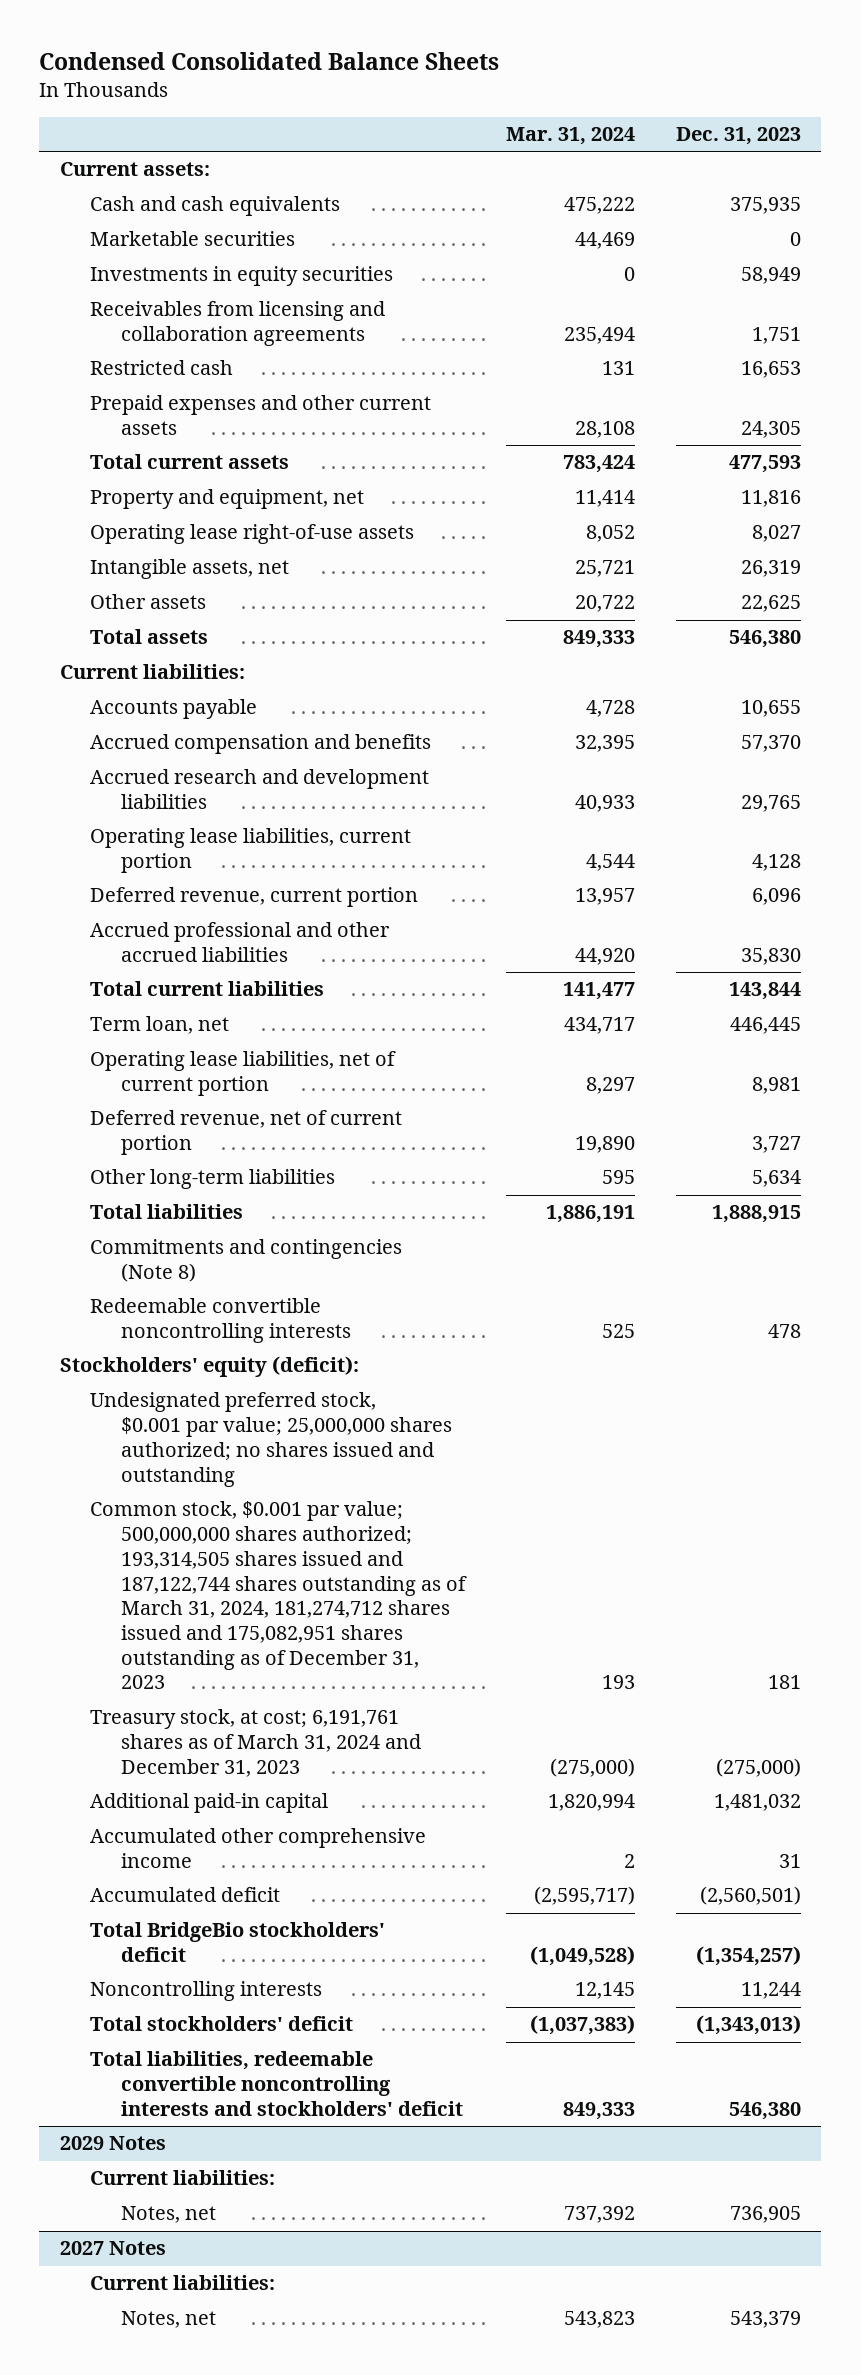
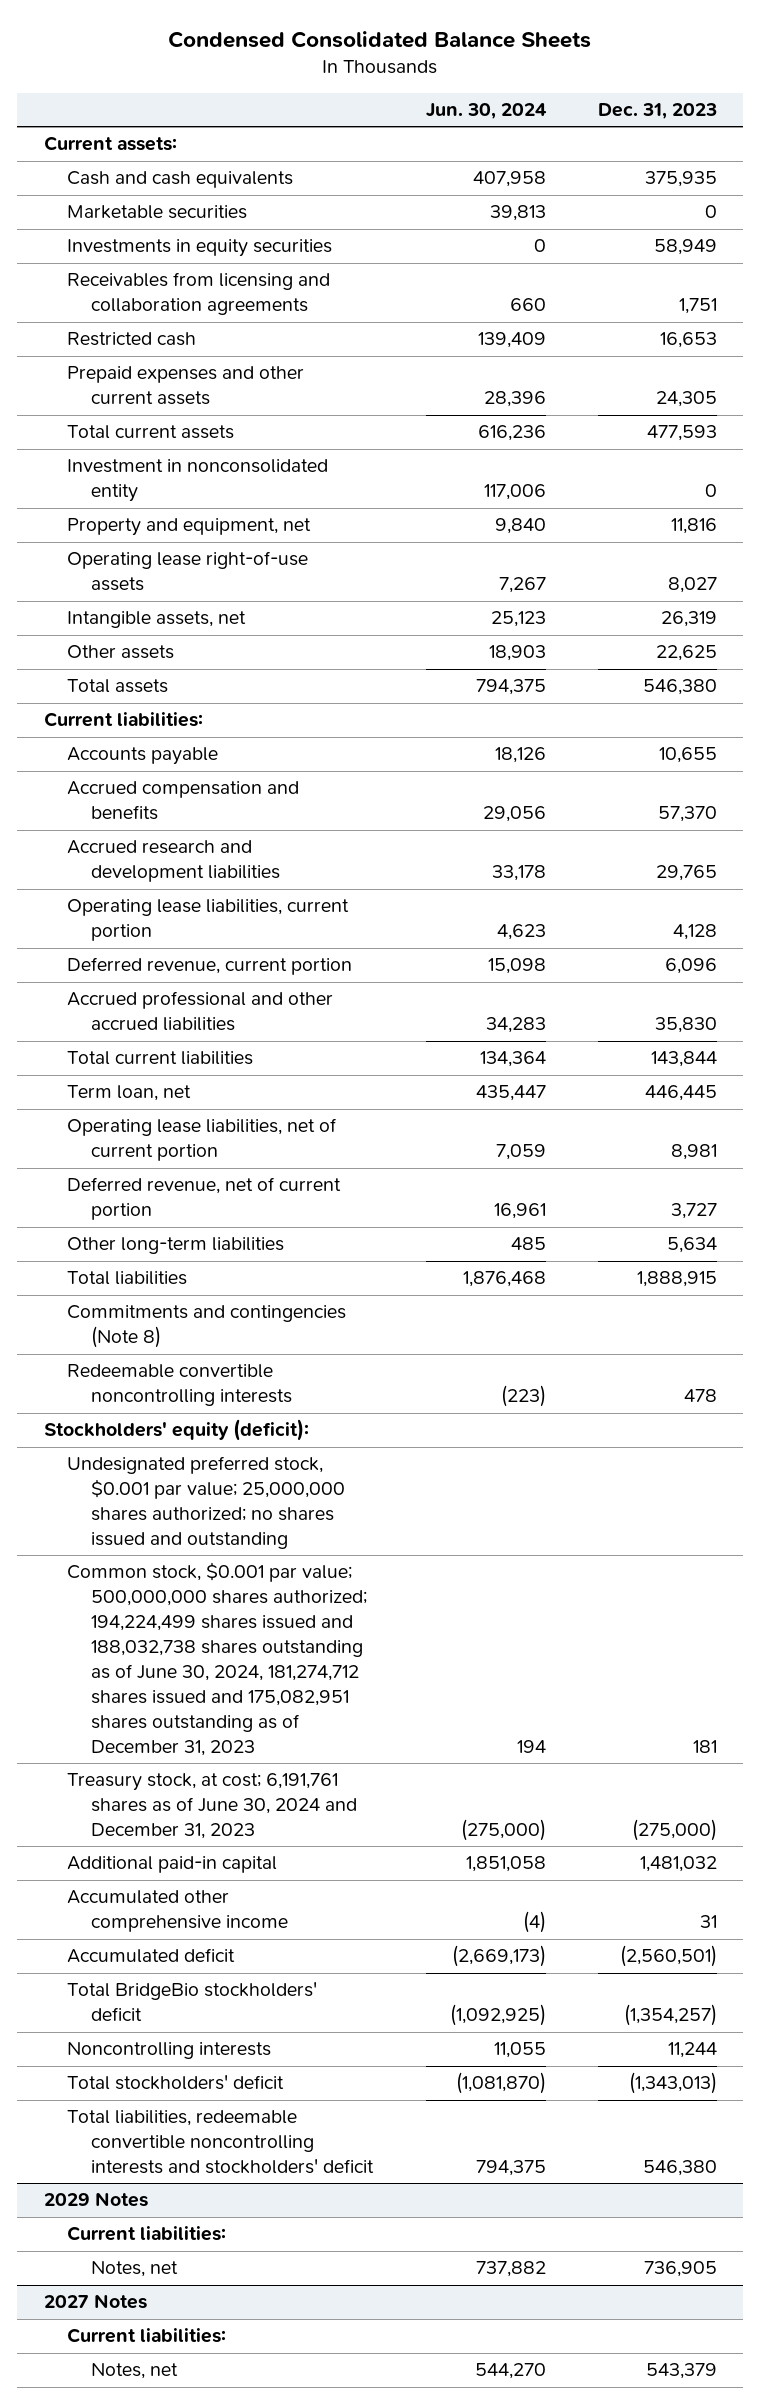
- | Mar. 31, 2024 | Dec. 31, 2023
+ | Jun. 30, 2024 | Dec. 31, 2023
+ Investment in nonconsolidated entity | 117,006 | 0
- Common stock, $0.001 par value; 500,000,000 shares authorized; 193,314,505 shares issued and 187,122,744 shares outstanding as of March 31, 2024, 181,274,712 shares issued and 175,082,951 shares outstanding as of December 31, 2023 | 193 | 181
- Treasury stock, at cost; 6,191,761 shares as of March 31, 2024 and December 31, 2023 | (275,000) | (275,000)
+ Common stock, $0.001 par value; 500,000,000 shares authorized; 194,224,499 shares issued and 188,032,738 shares outstanding as of June 30, 2024, 181,274,712 shares issued and 175,082,951 shares outstanding as of December 31, 2023 | 194 | 181
+ Treasury stock, at cost; 6,191,761 shares as of June 30, 2024 and December 31, 2023 | (275,000) | (275,000)

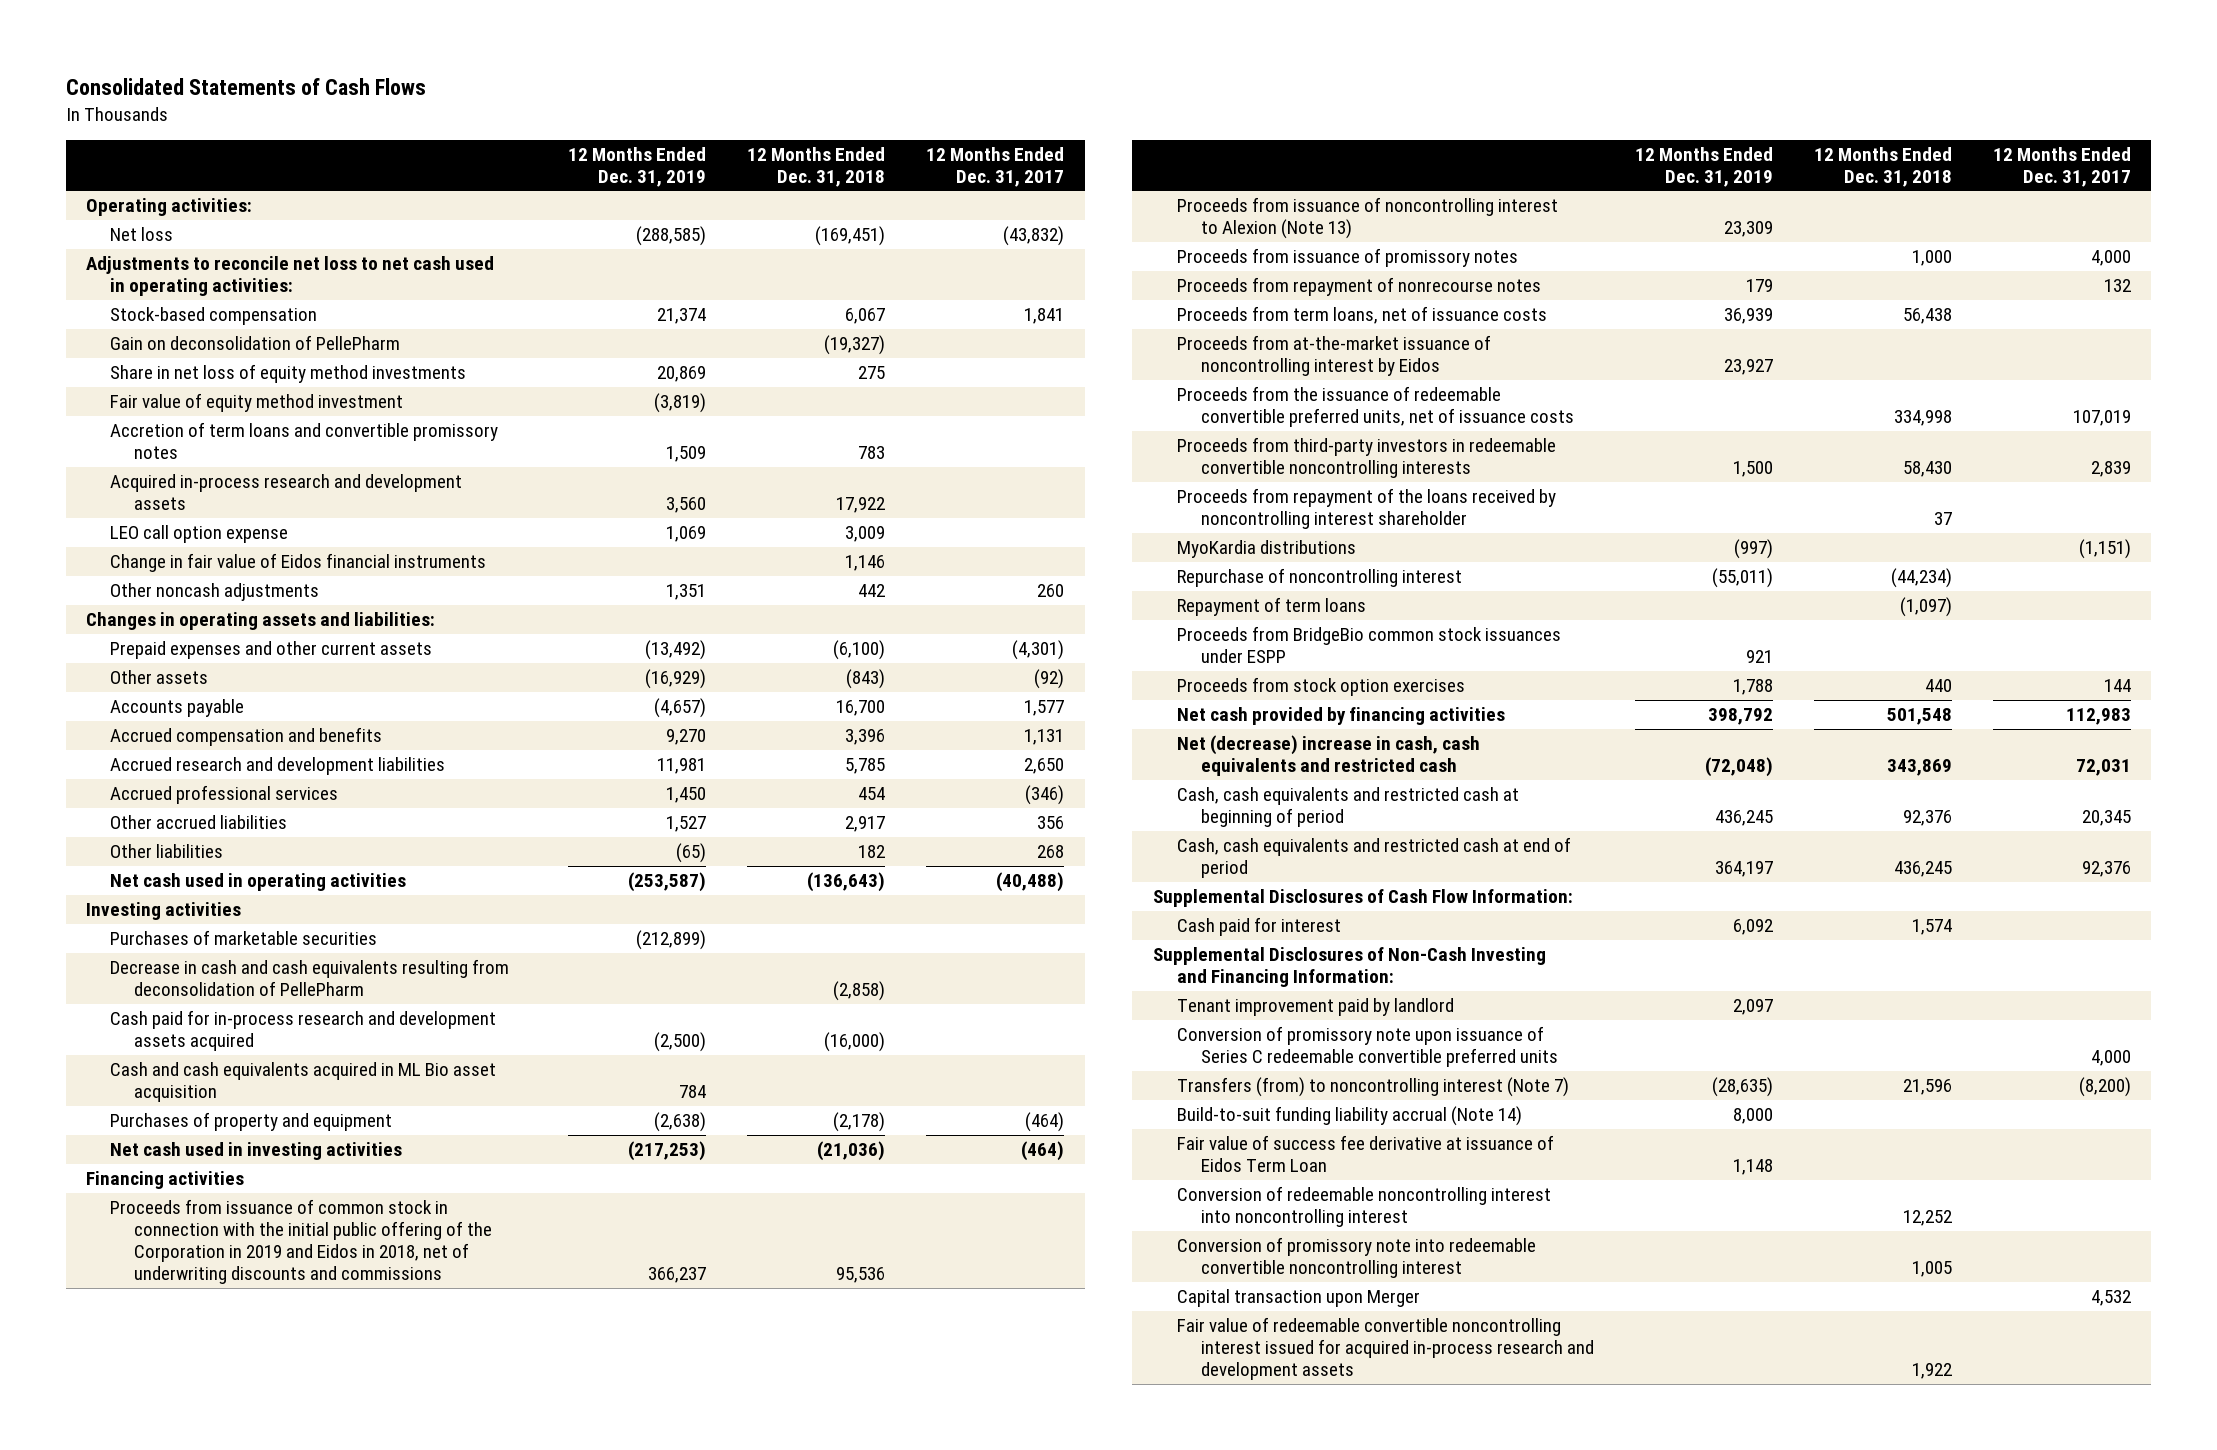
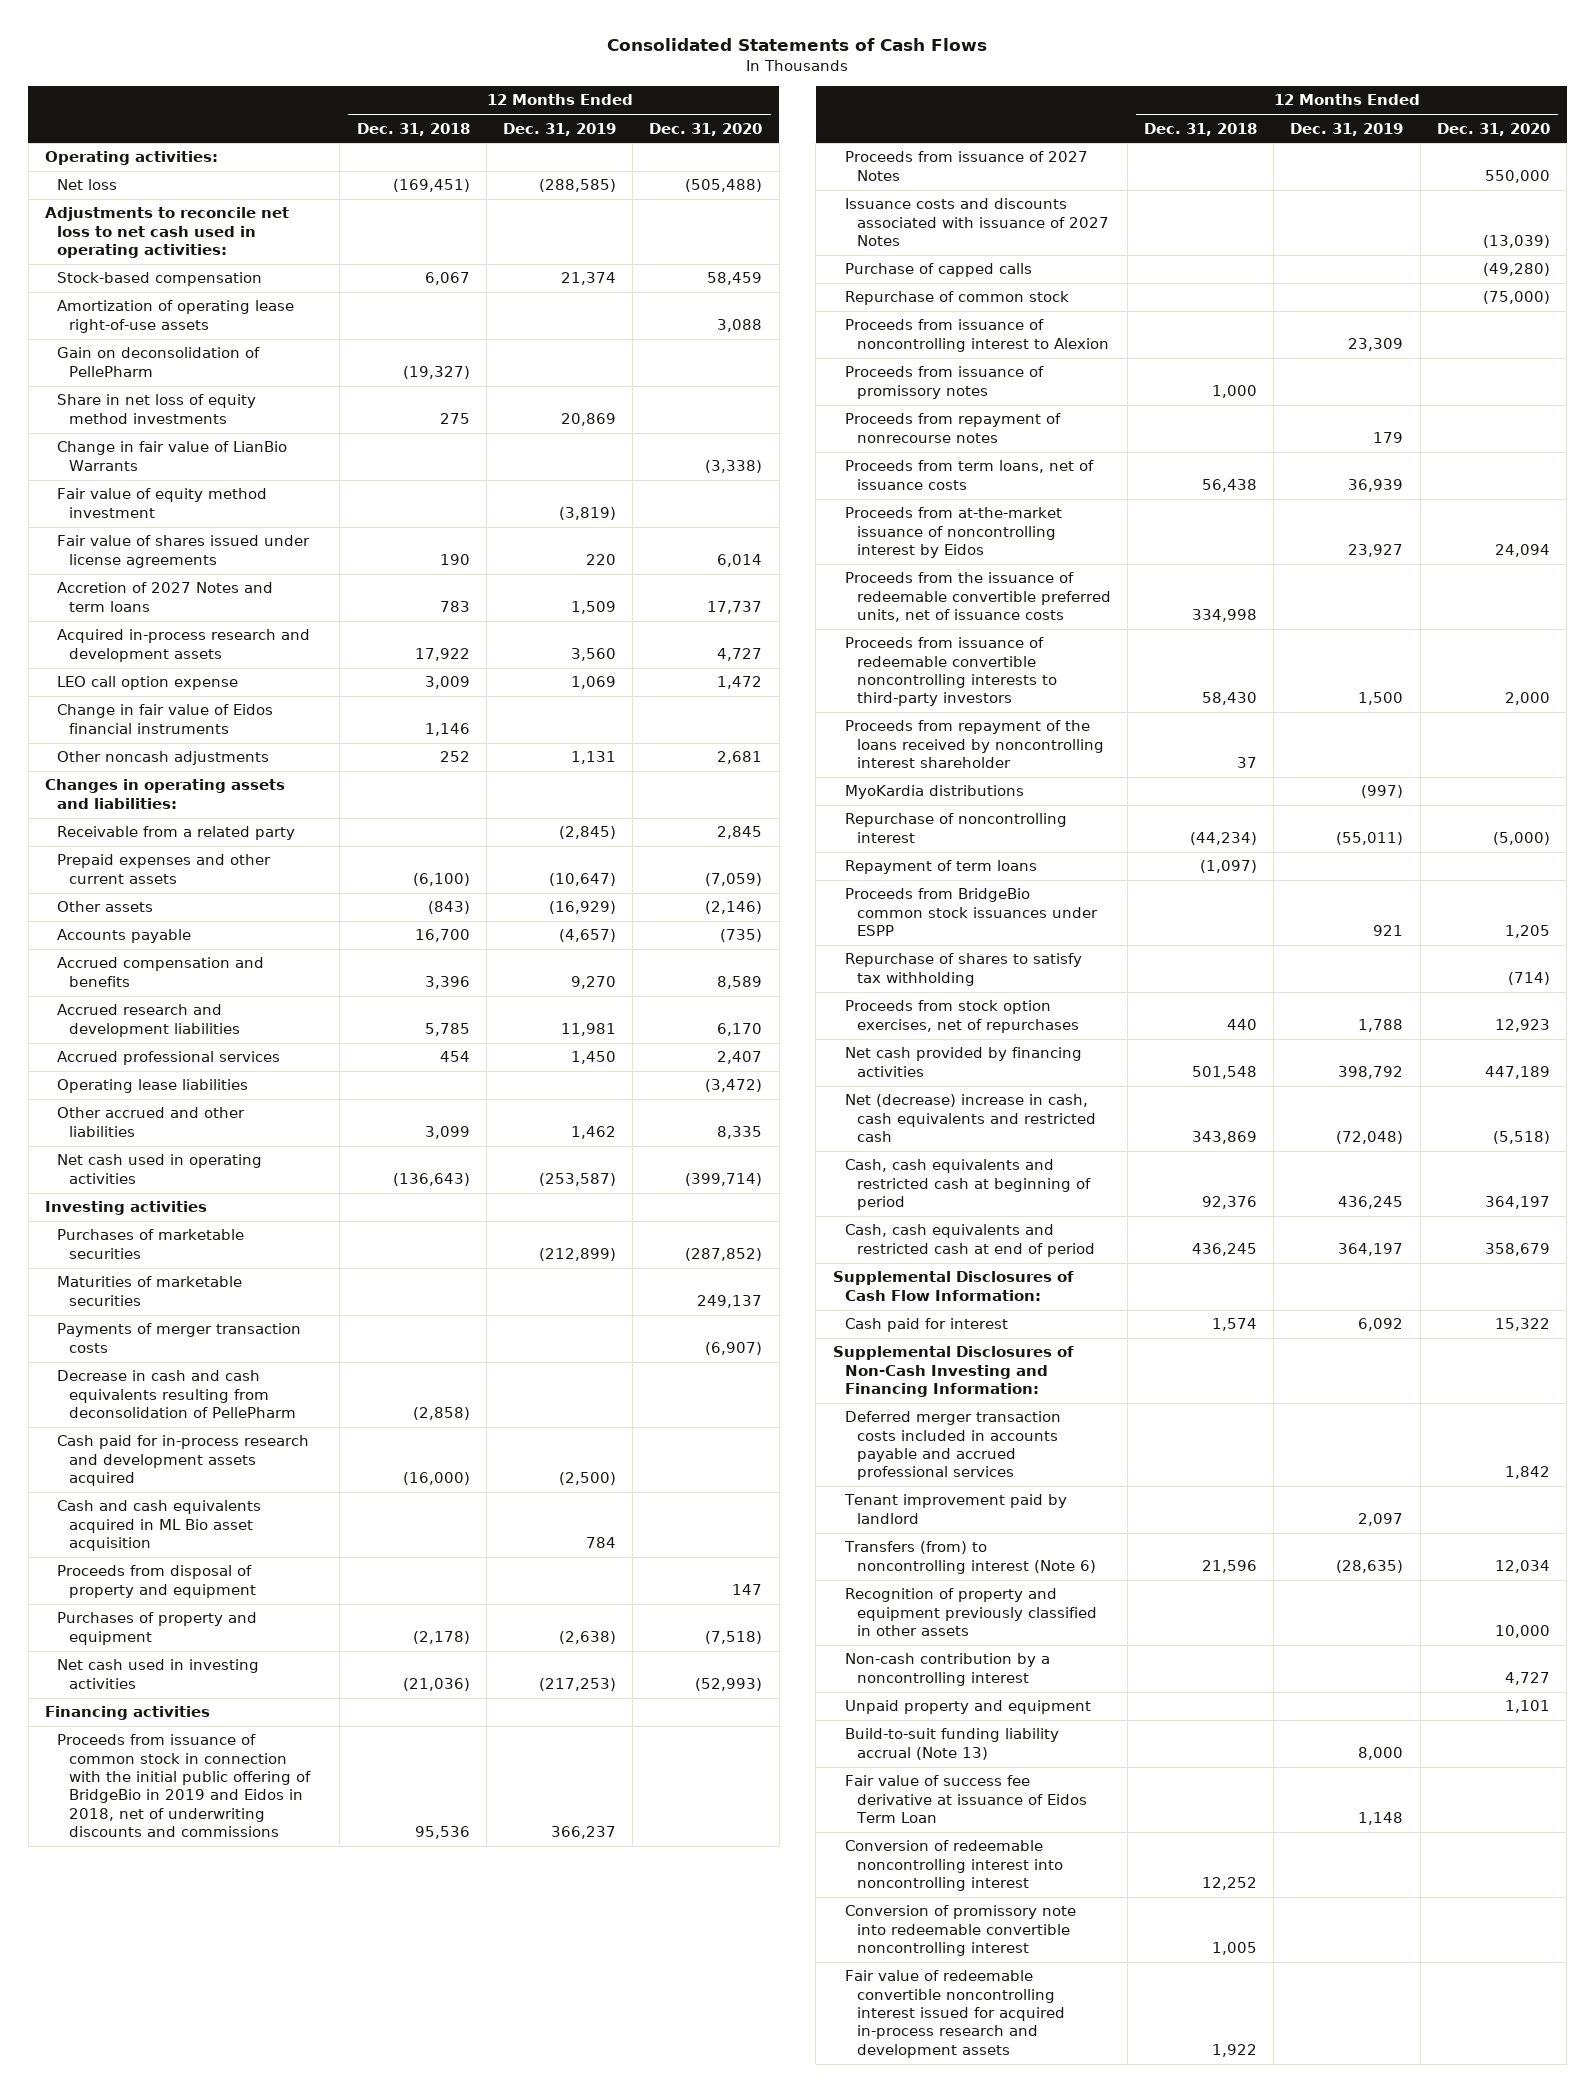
- | 12 Months Ended Dec. 31, 2019 | 12 Months Ended Dec. 31, 2018 | 12 Months Ended Dec. 31, 2017
+ | 12 Months Ended Dec. 31, 2018 | 12 Months Ended Dec. 31, 2019 | 12 Months Ended Dec. 31, 2020
+ Amortization of operating lease right-of-use assets | | | 3,088
+ Change in fair value of LianBio Warrants | | | (3,338)
- Accretion of term loans and convertible promissory notes | 1,509 | 783 |
+ Fair value of shares issued under license agreements | 190 | 220 | 6,014
+ Accretion of 2027 Notes and term loans | 783 | 1,509 | 17,737
- Other noncash adjustments | 1,351 | 442 | 260
+ Other noncash adjustments | 252 | 1,131 | 2,681
- Prepaid expenses and other current assets | (13,492) | (6,100) | (4,301)
+ Receivable from a related party | | (2,845) | 2,845
+ Prepaid expenses and other current assets | (6,100) | (10,647) | (7,059)
- Other accrued liabilities | 1,527 | 2,917 | 356
- Other liabilities | (65) | 182 | 268
+ Operating lease liabilities | | | (3,472)
+ Other accrued and other liabilities | 3,099 | 1,462 | 8,335
+ Maturities of marketable securities | | | 249,137
+ Payments of merger transaction costs | | | (6,907)
+ Proceeds from disposal of property and equipment | | | 147
- Proceeds from issuance of common stock in connection with the initial public offering of the Corporation in 2019 and Eidos in 2018, net of underwriting discounts and commissions | 366,237 | 95,536 |
- Proceeds from issuance of noncontrolling interest to Alexion (Note 13) | 23,309 | |
+ Proceeds from issuance of common stock in connection with the initial public offering of BridgeBio in 2019 and Eidos in 2018, net of underwriting discounts and commissions | 95,536 | 366,237 |
+ Proceeds from issuance of 2027 Notes | | | 550,000
+ Issuance costs and discounts associated with issuance of 2027 Notes | | | (13,039)
+ Purchase of capped calls | | | (49,280)
+ Repurchase of common stock | | | (75,000)
+ Proceeds from issuance of noncontrolling interest to Alexion | | 23,309 |
- Proceeds from third-party investors in redeemable convertible noncontrolling interests | 1,500 | 58,430 | 2,839
+ Proceeds from issuance of redeemable convertible noncontrolling interests to third-party investors | 58,430 | 1,500 | 2,000
- Proceeds from stock option exercises | 1,788 | 440 | 144
+ Repurchase of shares to satisfy tax withholding | | | (714)
+ Proceeds from stock option exercises, net of repurchases | 440 | 1,788 | 12,923
+ Deferred merger transaction costs included in accounts payable and accrued professional services | | | 1,842
- Conversion of promissory note upon issuance of Series C redeemable convertible preferred units | | | 4,000
- Transfers (from) to noncontrolling interest (Note 7) | (28,635) | 21,596 | (8,200)
- Build-to-suit funding liability accrual (Note 14) | 8,000 | |
+ Transfers (from) to noncontrolling interest (Note 6) | 21,596 | (28,635) | 12,034
+ Recognition of property and equipment previously classified in other assets | | | 10,000
+ Non-cash contribution by a noncontrolling interest | | | 4,727
+ Unpaid property and equipment | | | 1,101
+ Build-to-suit funding liability accrual (Note 13) | | 8,000 |
- Capital transaction upon Merger | | | 4,532

